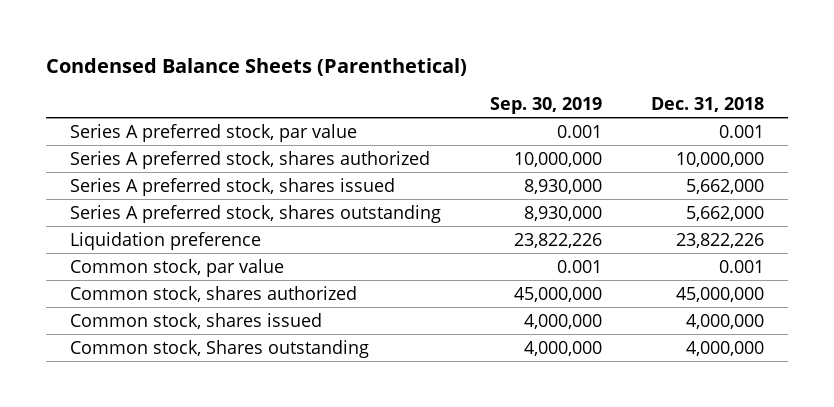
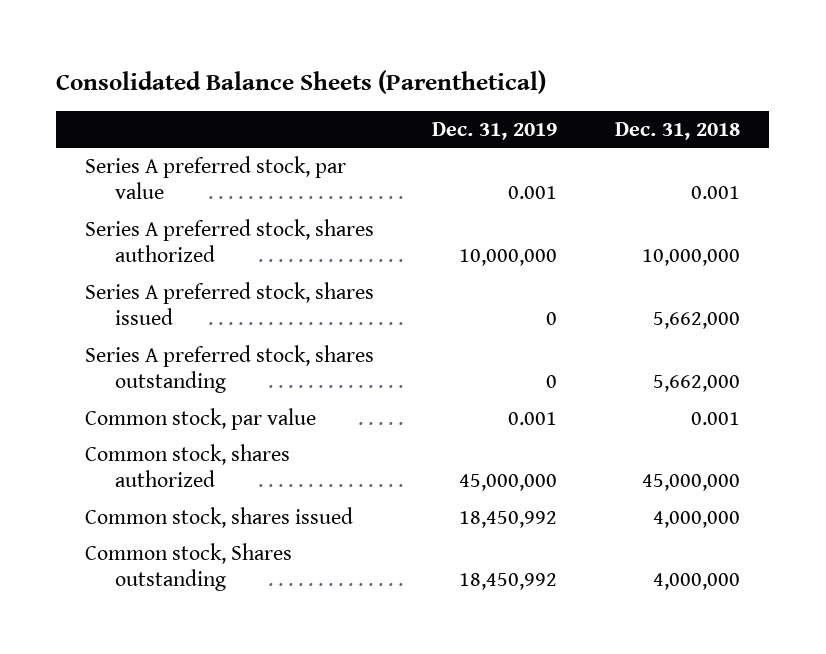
- Condensed Balance Sheets (Parenthetical)
+ Consolidated Balance Sheets (Parenthetical)
- | Sep. 30, 2019 | Dec. 31, 2018
+ | Dec. 31, 2019 | Dec. 31, 2018
- Liquidation preference | 23,822,226 | 23,822,226

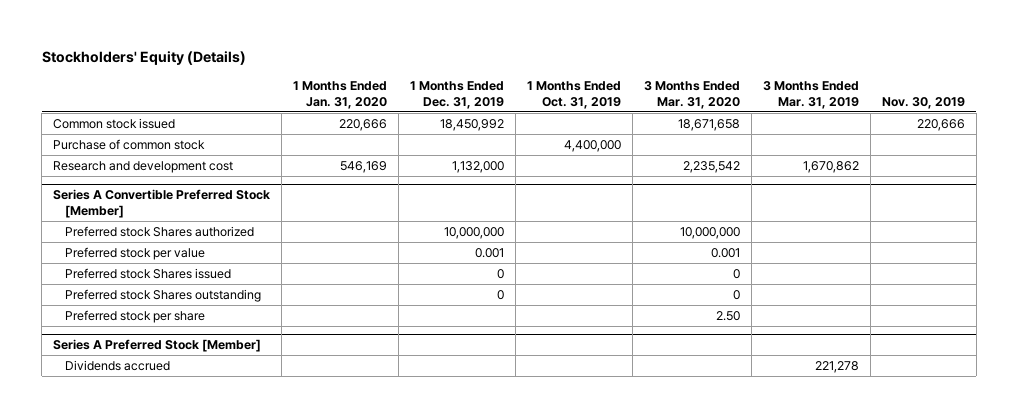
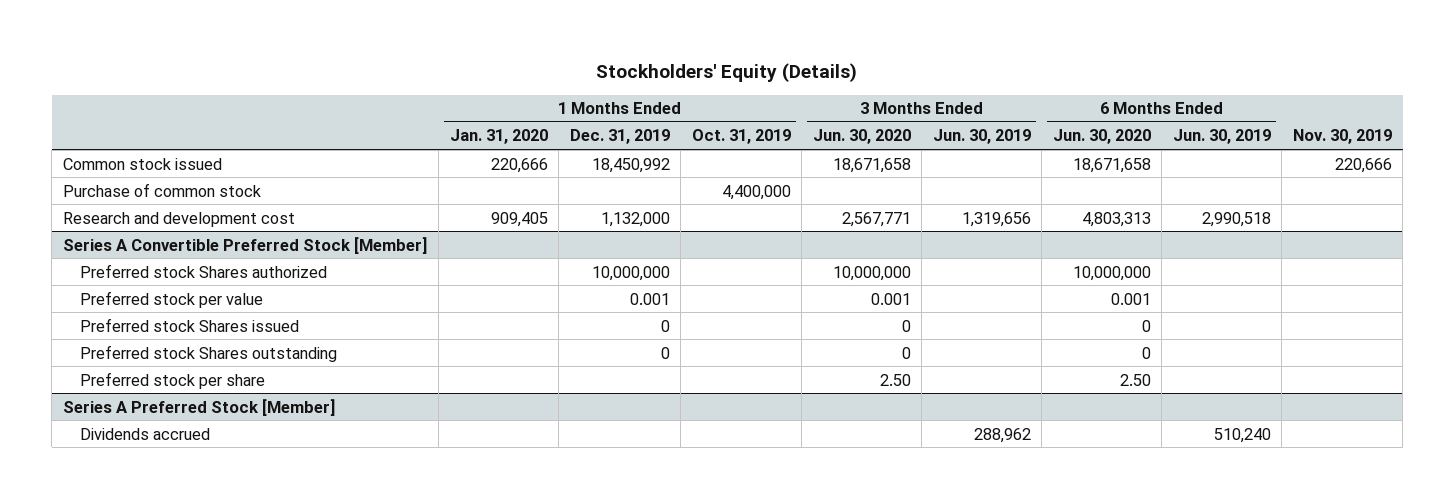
- | 1 Months Ended Jan. 31, 2020 | 1 Months Ended Dec. 31, 2019 | 1 Months Ended Oct. 31, 2019 | 3 Months Ended Mar. 31, 2020 | 3 Months Ended Mar. 31, 2019 | Nov. 30, 2019
+ | 1 Months Ended Jan. 31, 2020 | 1 Months Ended Dec. 31, 2019 | 1 Months Ended Oct. 31, 2019 | 3 Months Ended Jun. 30, 2020 | 3 Months Ended Jun. 30, 2019 | 6 Months Ended Jun. 30, 2020 | 6 Months Ended Jun. 30, 2019 | Nov. 30, 2019
- Research and development cost | 546,169 | 1,132,000 | | 2,235,542 | 1,670,862 |
+ Research and development cost | 909,405 | 1,132,000 | | 2,567,771 | 1,319,656 | 4,803,313 | 2,990,518 |

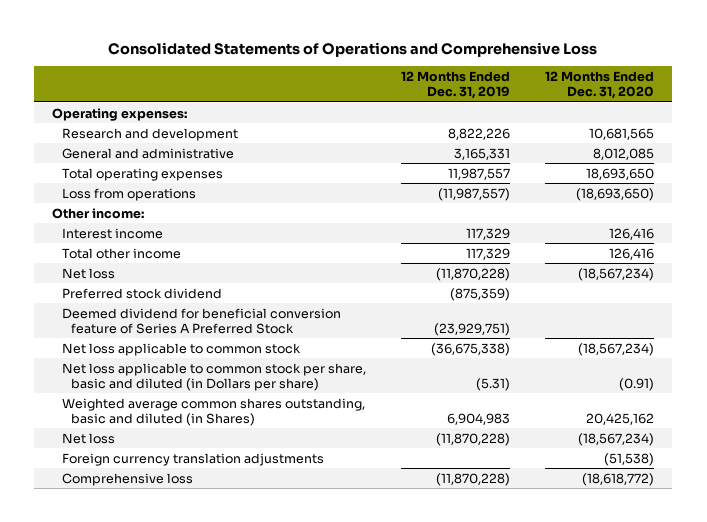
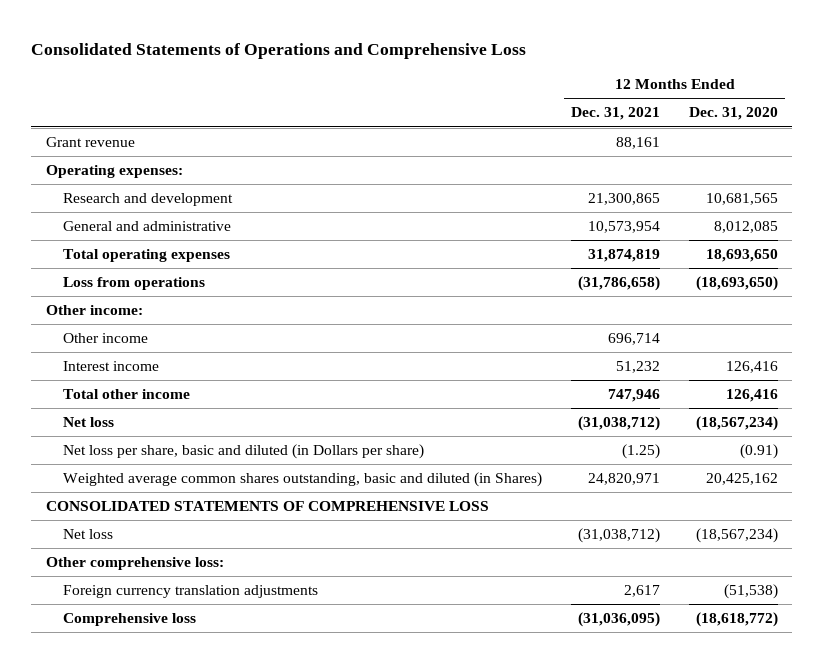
- | 12 Months Ended Dec. 31, 2019 | 12 Months Ended Dec. 31, 2020
+ | 12 Months Ended Dec. 31, 2021 | 12 Months Ended Dec. 31, 2020
+ Grant revenue | 88,161 |
+ Other income | 696,714 |
- Preferred stock dividend | (875,359) |
- Deemed dividend for beneficial conversion feature of Series A Preferred Stock | (23,929,751) |
- Net loss applicable to common stock | (36,675,338) | (18,567,234)
- Net loss applicable to common stock per share, basic and diluted (in Dollars per share) | (5.31) | (0.91)
+ Net loss per share, basic and diluted (in Dollars per share) | (1.25) | (0.91)
+ CONSOLIDATED STATEMENTS OF COMPREHENSIVE LOSS
+ Other comprehensive loss:

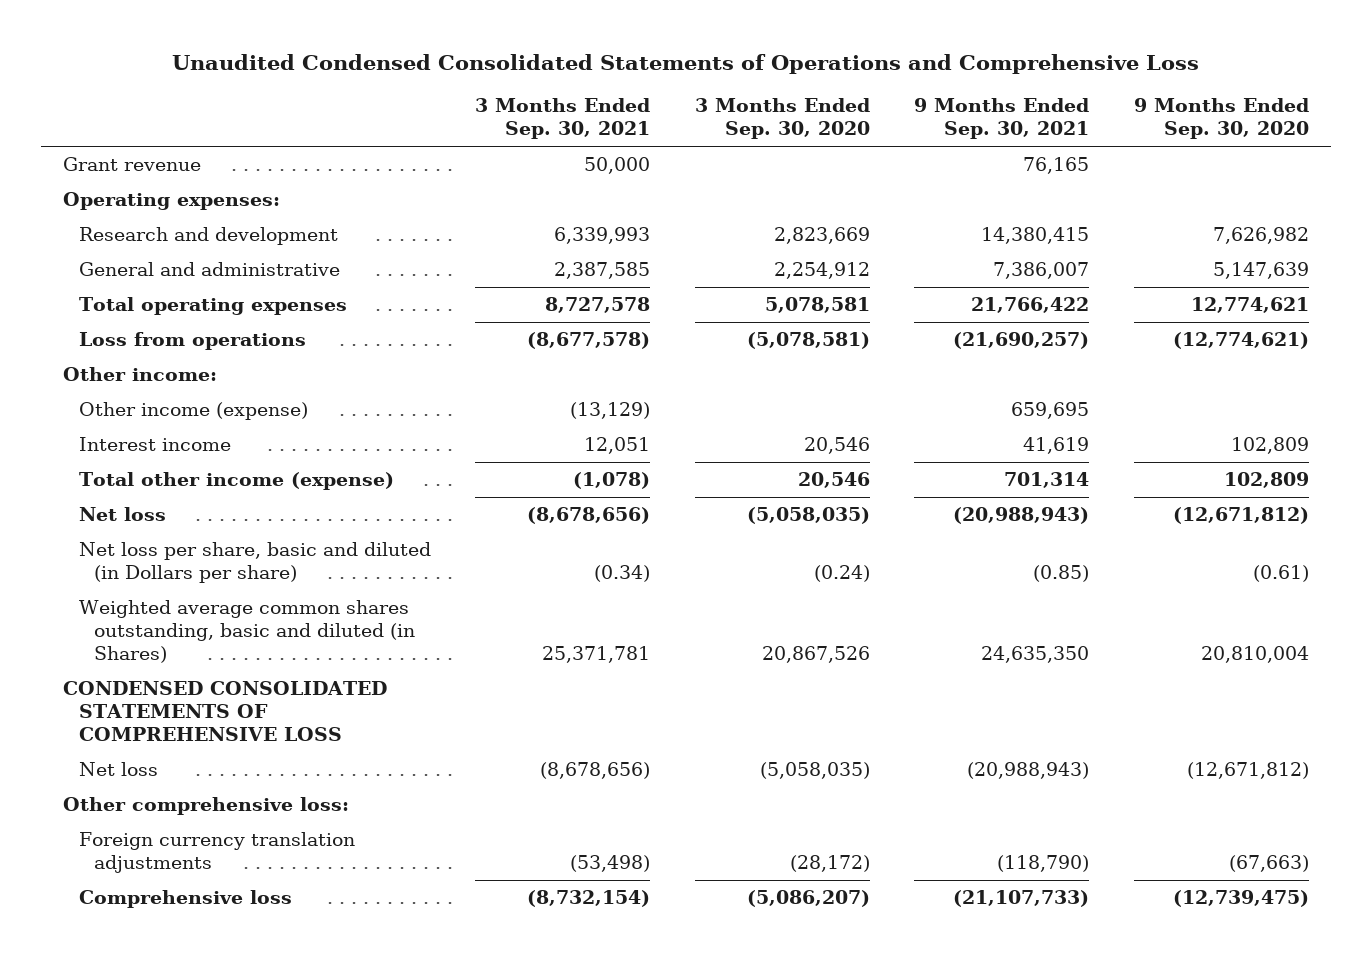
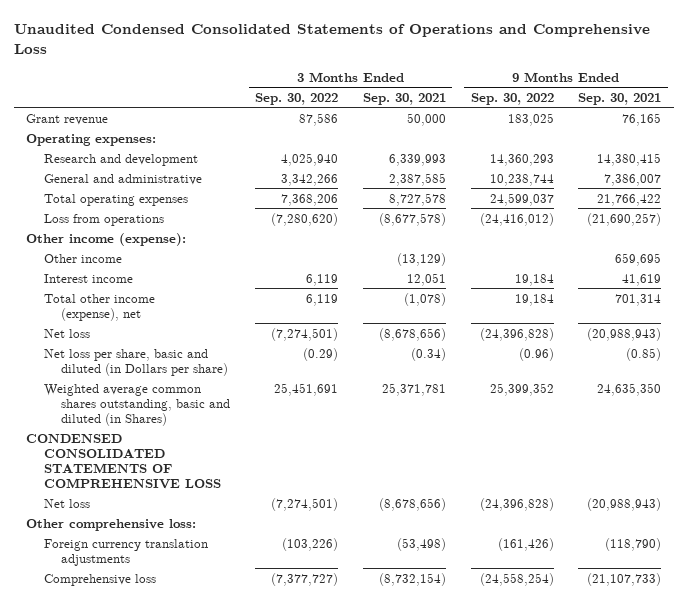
- | 3 Months Ended Sep. 30, 2021 | 3 Months Ended Sep. 30, 2020 | 9 Months Ended Sep. 30, 2021 | 9 Months Ended Sep. 30, 2020
+ | 3 Months Ended Sep. 30, 2022 | 3 Months Ended Sep. 30, 2021 | 9 Months Ended Sep. 30, 2022 | 9 Months Ended Sep. 30, 2021
- Other income:
- Other income (expense) | (13,129) | | 659,695 |
+ Other income (expense):
+ Other income | | (13,129) | | 659,695
- Total other income (expense) | (1,078) | 20,546 | 701,314 | 102,809
+ Total other income (expense), net | 6,119 | (1,078) | 19,184 | 701,314

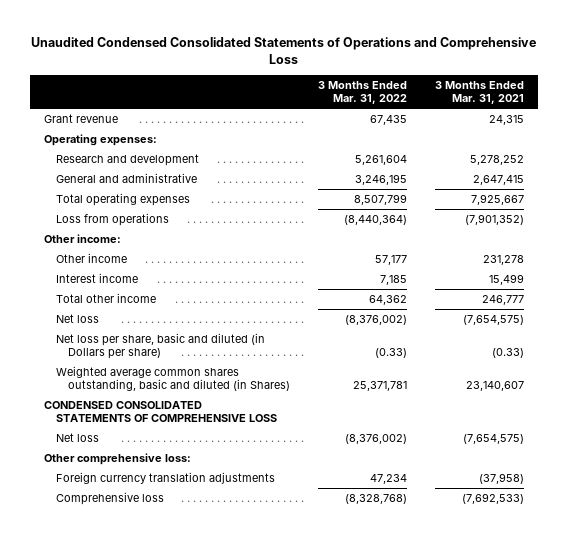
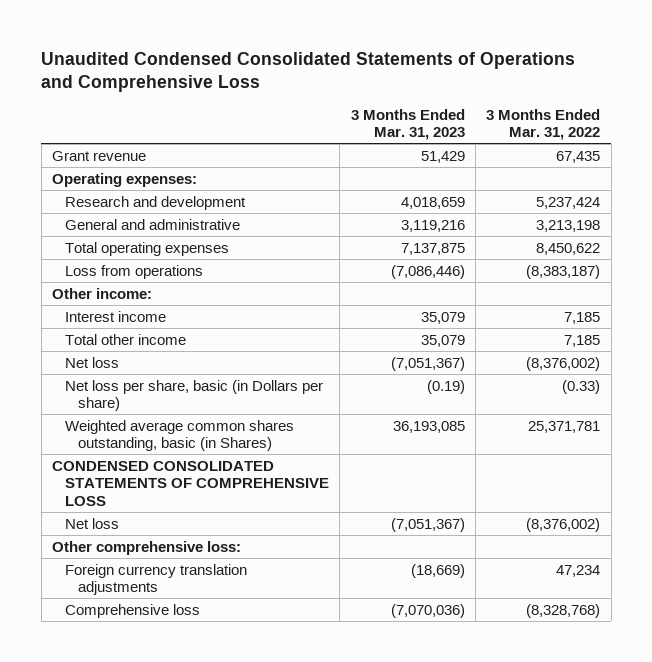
- | 3 Months Ended Mar. 31, 2022 | 3 Months Ended Mar. 31, 2021
+ | 3 Months Ended Mar. 31, 2023 | 3 Months Ended Mar. 31, 2022
- Research and development | 5,261,604 | 5,278,252
- General and administrative | 3,246,195 | 2,647,415
- Total operating expenses | 8,507,799 | 7,925,667
- Loss from operations | (8,440,364) | (7,901,352)
+ Research and development | 4,018,659 | 5,237,424
+ General and administrative | 3,119,216 | 3,213,198
+ Total operating expenses | 7,137,875 | 8,450,622
+ Loss from operations | (7,086,446) | (8,383,187)
- Other income | 57,177 | 231,278
- Total other income | 64,362 | 246,777
+ Total other income | 35,079 | 7,185
- Net loss per share, basic and diluted (in Dollars per share) | (0.33) | (0.33)
- Weighted average common shares outstanding, basic and diluted (in Shares) | 25,371,781 | 23,140,607
+ Net loss per share, basic (in Dollars per share) | (0.19) | (0.33)
+ Weighted average common shares outstanding, basic (in Shares) | 36,193,085 | 25,371,781

